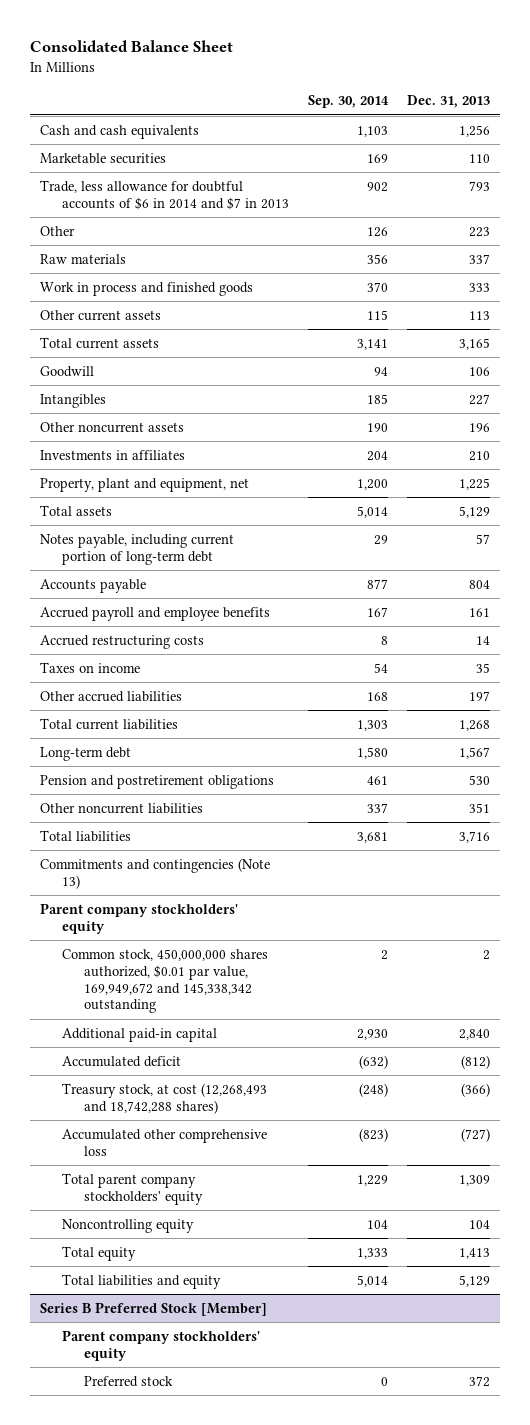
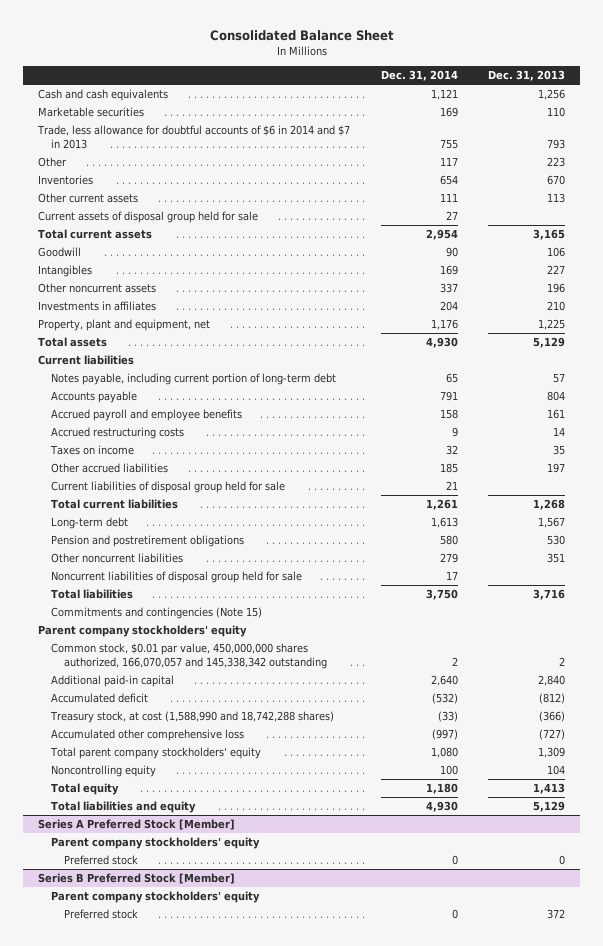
- | Sep. 30, 2014 | Dec. 31, 2013
+ | Dec. 31, 2014 | Dec. 31, 2013
- Raw materials | 356 | 337
- Work in process and finished goods | 370 | 333
+ Inventories | 654 | 670
+ Current assets of disposal group held for sale | 27 |
+ Current liabilities
+ Current liabilities of disposal group held for sale | 21 |
+ Noncurrent liabilities of disposal group held for sale | 17 |
- Commitments and contingencies (Note 13)
+ Commitments and contingencies (Note 15)
- Common stock, 450,000,000 shares authorized, $0.01 par value, 169,949,672 and 145,338,342 outstanding | 2 | 2
+ Common stock, $0.01 par value, 450,000,000 shares authorized, 166,070,057 and 145,338,342 outstanding | 2 | 2
- Treasury stock, at cost (12,268,493 and 18,742,288 shares) | (248) | (366)
+ Treasury stock, at cost (1,588,990 and 18,742,288 shares) | (33) | (366)
+ Series A Preferred Stock [Member]
+ Parent company stockholders' equity
+ Preferred stock | 0 | 0

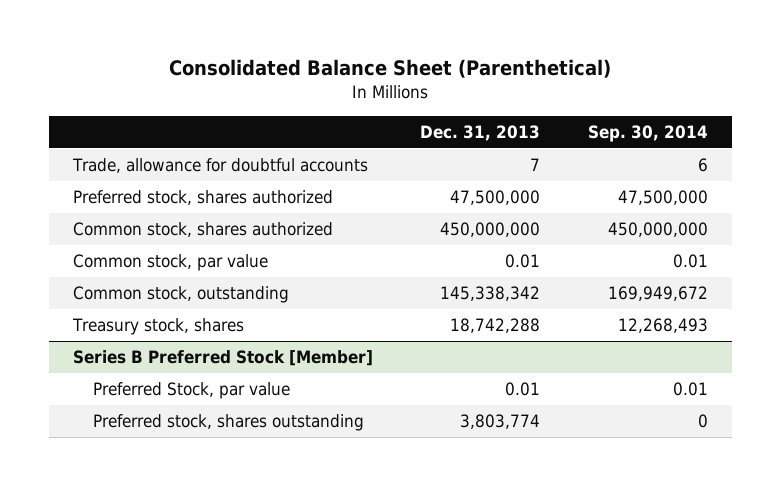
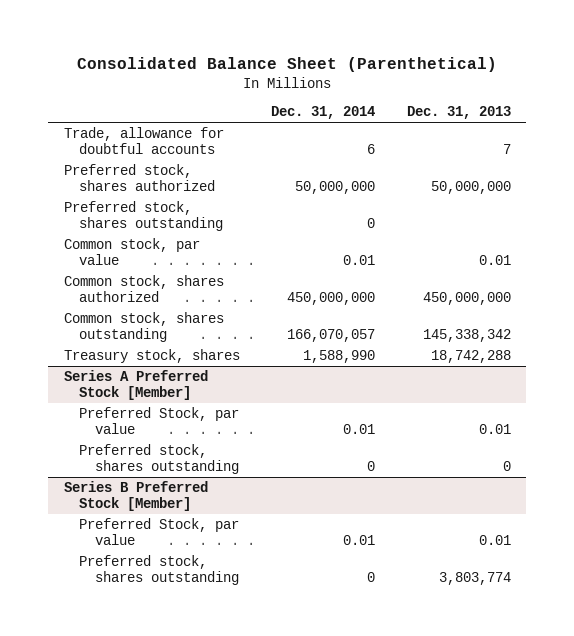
- | Dec. 31, 2013 | Sep. 30, 2014
+ | Dec. 31, 2014 | Dec. 31, 2013
- Preferred stock, shares authorized | 47,500,000 | 47,500,000
+ Preferred stock, shares authorized | 50,000,000 | 50,000,000
+ Preferred stock, shares outstanding | 0 |
- Common stock, outstanding | 145,338,342 | 169,949,672
moved down: Common stock, shares authorized | 450,000,000 | 450,000,000
+ Common stock, shares outstanding | 166,070,057 | 145,338,342
+ Series A Preferred Stock [Member]
+ Preferred Stock, par value | 0.01 | 0.01
+ Preferred stock, shares outstanding | 0 | 0

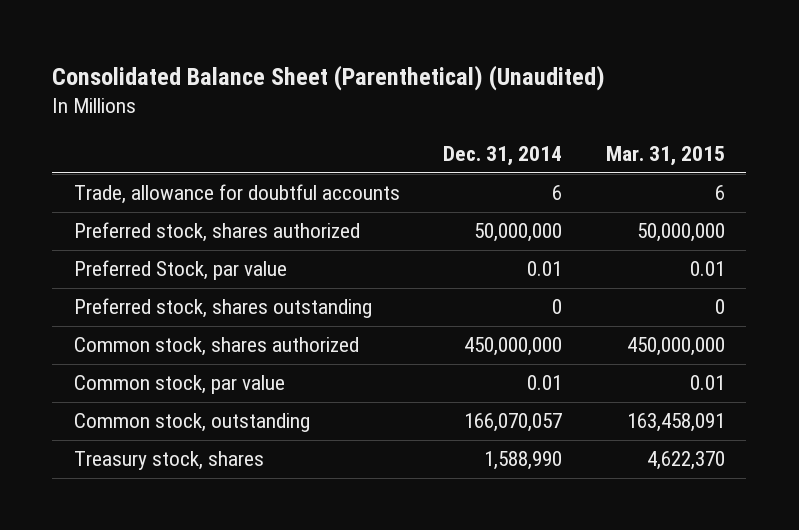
- Consolidated Balance Sheet (Parenthetical)
+ Consolidated Balance Sheet (Parenthetical) (Unaudited)
- | Dec. 31, 2014 | Dec. 31, 2013
+ | Dec. 31, 2014 | Mar. 31, 2015
+ Preferred Stock, par value | 0.01 | 0.01
- Common stock, shares outstanding | 166,070,057 | 145,338,342
moved down: Common stock, par value | 0.01 | 0.01
+ Common stock, outstanding | 166,070,057 | 163,458,091
- Series A Preferred Stock [Member]
- Preferred Stock, par value | 0.01 | 0.01
- Preferred stock, shares outstanding | 0 | 0
- Series B Preferred Stock [Member]
- Preferred Stock, par value | 0.01 | 0.01
- Preferred stock, shares outstanding | 0 | 3,803,774

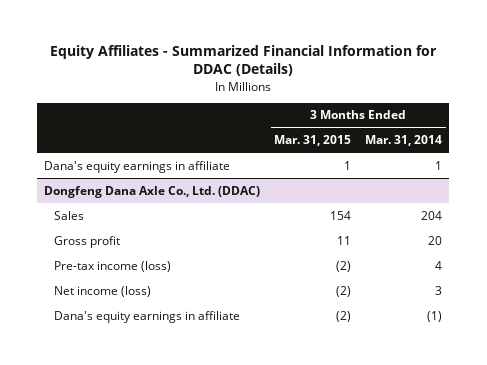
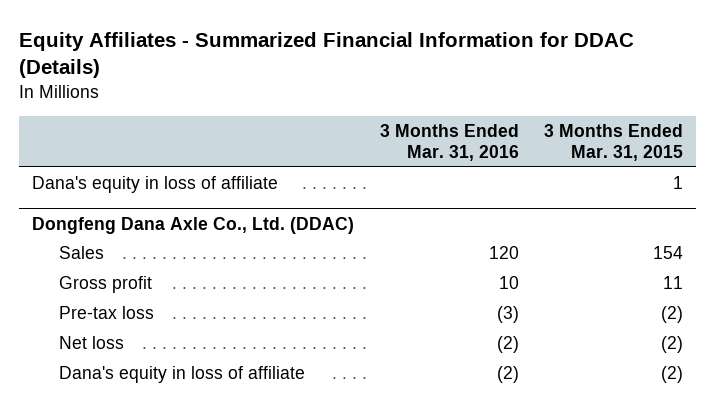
- | 3 Months Ended Mar. 31, 2015 | 3 Months Ended Mar. 31, 2014
+ | 3 Months Ended Mar. 31, 2016 | 3 Months Ended Mar. 31, 2015
- Dana's equity earnings in affiliate | 1 | 1
+ Dana's equity in loss of affiliate | | 1
@ Dongfeng Dana Axle Co., Ltd. (DDAC)
- Pre-tax income (loss) | (2) | 4
- Net income (loss) | (2) | 3
- Dana's equity earnings in affiliate | (2) | (1)
+ Pre-tax loss | (3) | (2)
+ Net loss | (2) | (2)
+ Dana's equity in loss of affiliate | (2) | (2)

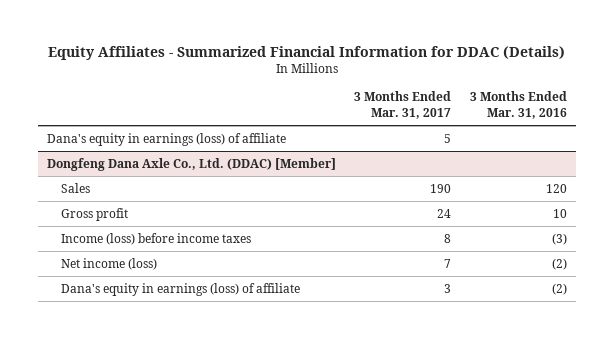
- | 3 Months Ended Mar. 31, 2016 | 3 Months Ended Mar. 31, 2015
+ | 3 Months Ended Mar. 31, 2017 | 3 Months Ended Mar. 31, 2016
- Dana's equity in loss of affiliate | | 1
- Dongfeng Dana Axle Co., Ltd. (DDAC)
+ Dana's equity in earnings (loss) of affiliate | 5 |
+ Dongfeng Dana Axle Co., Ltd. (DDAC) [Member]
- Pre-tax loss | (3) | (2)
- Net loss | (2) | (2)
- Dana's equity in loss of affiliate | (2) | (2)
+ Income (loss) before income taxes | 8 | (3)
+ Net income (loss) | 7 | (2)
+ Dana's equity in earnings (loss) of affiliate | 3 | (2)

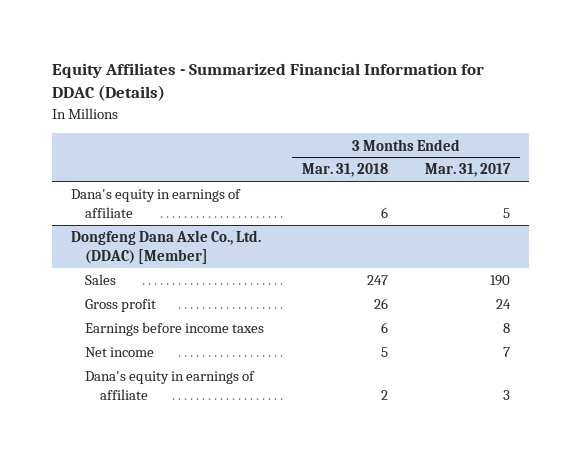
- | 3 Months Ended Mar. 31, 2017 | 3 Months Ended Mar. 31, 2016
+ | 3 Months Ended Mar. 31, 2018 | 3 Months Ended Mar. 31, 2017
- Dana's equity in earnings (loss) of affiliate | 5 |
+ Dana's equity in earnings of affiliate | 6 | 5
@ Dongfeng Dana Axle Co., Ltd. (DDAC) [Member]
- Income (loss) before income taxes | 8 | (3)
- Net income (loss) | 7 | (2)
- Dana's equity in earnings (loss) of affiliate | 3 | (2)
+ Earnings before income taxes | 6 | 8
+ Net income | 5 | 7
+ Dana's equity in earnings of affiliate | 2 | 3

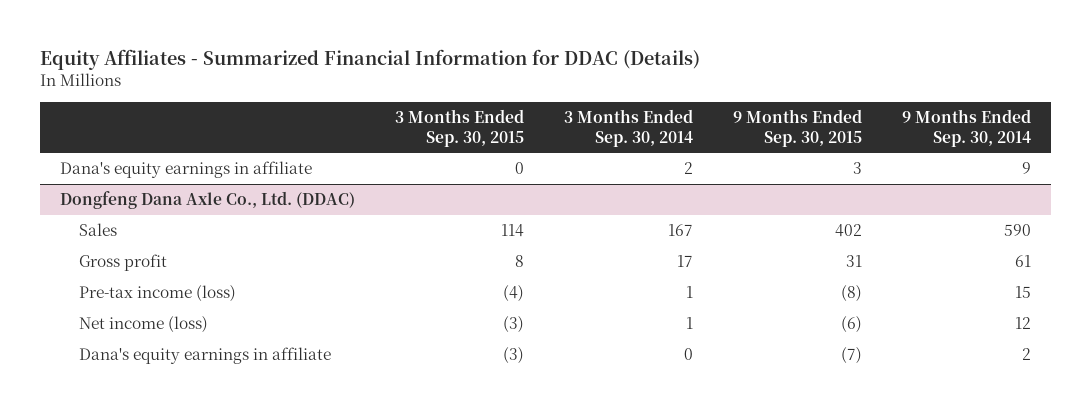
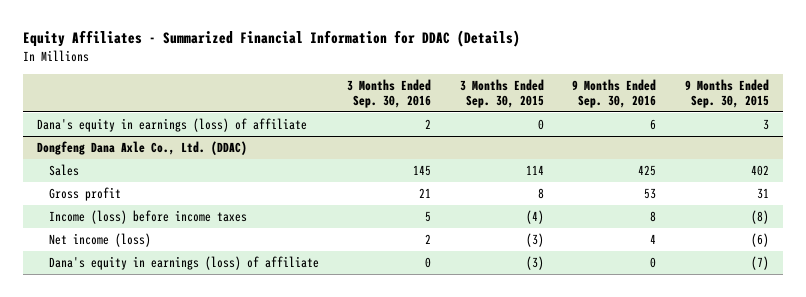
- | 3 Months Ended Sep. 30, 2015 | 3 Months Ended Sep. 30, 2014 | 9 Months Ended Sep. 30, 2015 | 9 Months Ended Sep. 30, 2014
+ | 3 Months Ended Sep. 30, 2016 | 3 Months Ended Sep. 30, 2015 | 9 Months Ended Sep. 30, 2016 | 9 Months Ended Sep. 30, 2015
- Dana's equity earnings in affiliate | 0 | 2 | 3 | 9
+ Dana's equity in earnings (loss) of affiliate | 2 | 0 | 6 | 3
@ Dongfeng Dana Axle Co., Ltd. (DDAC)
- Pre-tax income (loss) | (4) | 1 | (8) | 15
+ Income (loss) before income taxes | 5 | (4) | 8 | (8)
- Dana's equity earnings in affiliate | (3) | 0 | (7) | 2
+ Dana's equity in earnings (loss) of affiliate | 0 | (3) | 0 | (7)

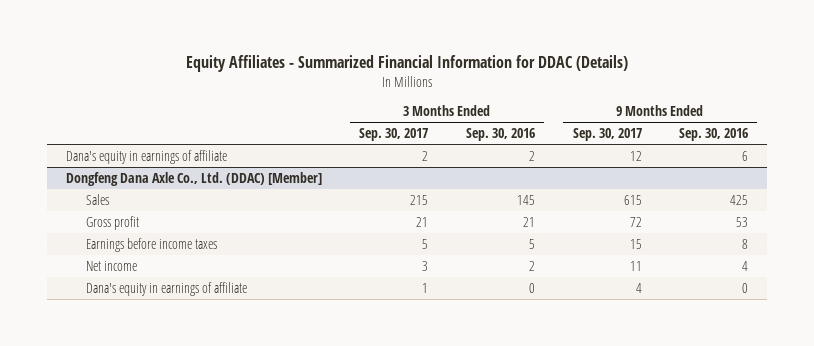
- | 3 Months Ended Sep. 30, 2016 | 3 Months Ended Sep. 30, 2015 | 9 Months Ended Sep. 30, 2016 | 9 Months Ended Sep. 30, 2015
+ | 3 Months Ended Sep. 30, 2017 | 3 Months Ended Sep. 30, 2016 | 9 Months Ended Sep. 30, 2017 | 9 Months Ended Sep. 30, 2016
- Dana's equity in earnings (loss) of affiliate | 2 | 0 | 6 | 3
- Dongfeng Dana Axle Co., Ltd. (DDAC)
+ Dana's equity in earnings of affiliate | 2 | 2 | 12 | 6
+ Dongfeng Dana Axle Co., Ltd. (DDAC) [Member]
- Income (loss) before income taxes | 5 | (4) | 8 | (8)
- Net income (loss) | 2 | (3) | 4 | (6)
- Dana's equity in earnings (loss) of affiliate | 0 | (3) | 0 | (7)
+ Earnings before income taxes | 5 | 5 | 15 | 8
+ Net income | 3 | 2 | 11 | 4
+ Dana's equity in earnings of affiliate | 1 | 0 | 4 | 0

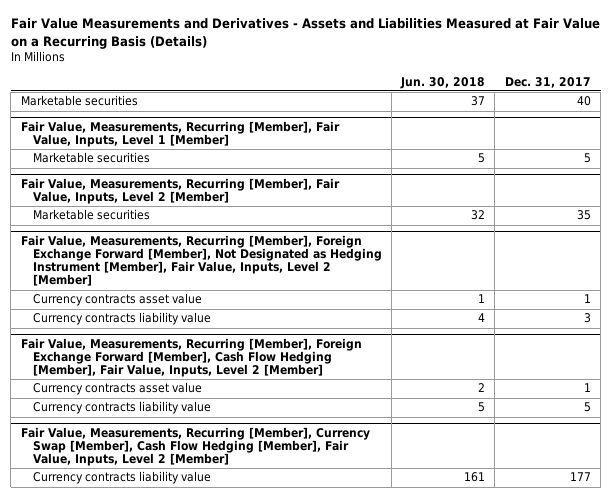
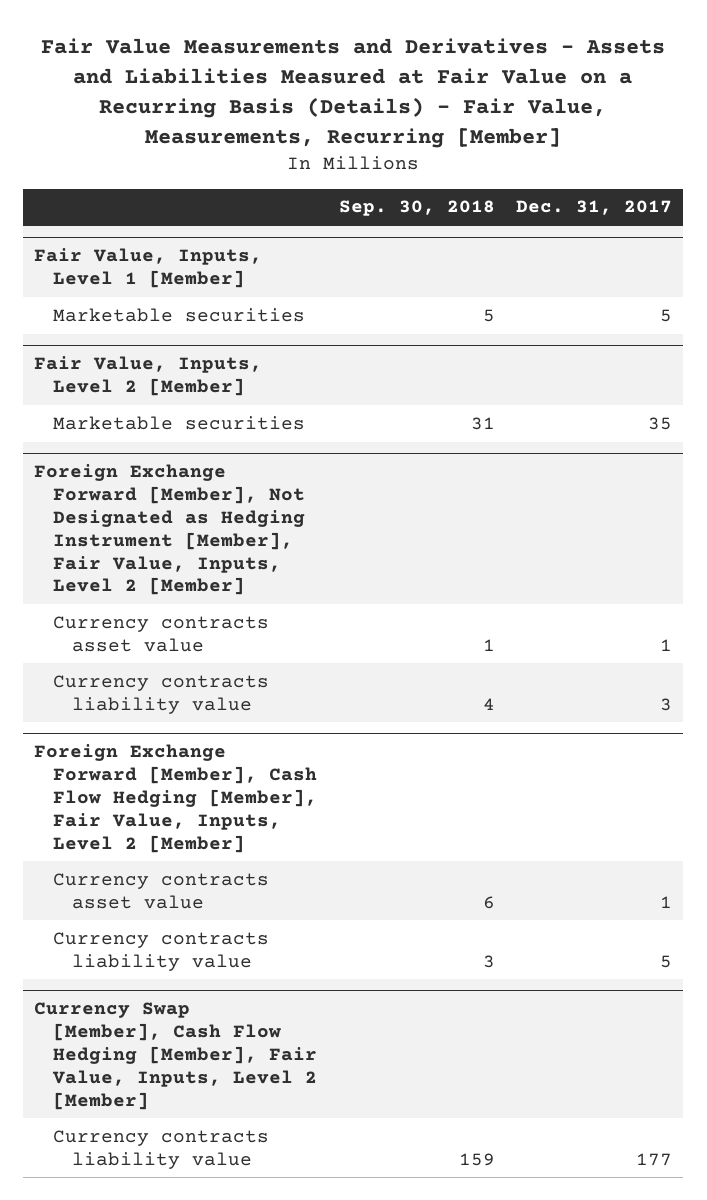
- Fair Value Measurements and Derivatives - Assets and Liabilities Measured at Fair Value on a Recurring Basis (Details)
+ Fair Value Measurements and Derivatives - Assets and Liabilities Measured at Fair Value on a Recurring Basis (Details) - Fair Value, Measurements, Recurring [Member]
- | Jun. 30, 2018 | Dec. 31, 2017
+ | Sep. 30, 2018 | Dec. 31, 2017
- Marketable securities | 37 | 40
- Fair Value, Measurements, Recurring [Member], Fair Value, Inputs, Level 1 [Member]
+ Fair Value, Inputs, Level 1 [Member]
- Fair Value, Measurements, Recurring [Member], Fair Value, Inputs, Level 2 [Member]
+ Fair Value, Inputs, Level 2 [Member]
- Fair Value, Measurements, Recurring [Member], Foreign Exchange Forward [Member], Not Designated as Hedging Instrument [Member], Fair Value, Inputs, Level 2 [Member]
+ Foreign Exchange Forward [Member], Not Designated as Hedging Instrument [Member], Fair Value, Inputs, Level 2 [Member]
- Fair Value, Measurements, Recurring [Member], Foreign Exchange Forward [Member], Cash Flow Hedging [Member], Fair Value, Inputs, Level 2 [Member]
+ Foreign Exchange Forward [Member], Cash Flow Hedging [Member], Fair Value, Inputs, Level 2 [Member]
- Fair Value, Measurements, Recurring [Member], Currency Swap [Member], Cash Flow Hedging [Member], Fair Value, Inputs, Level 2 [Member]
+ Currency Swap [Member], Cash Flow Hedging [Member], Fair Value, Inputs, Level 2 [Member]

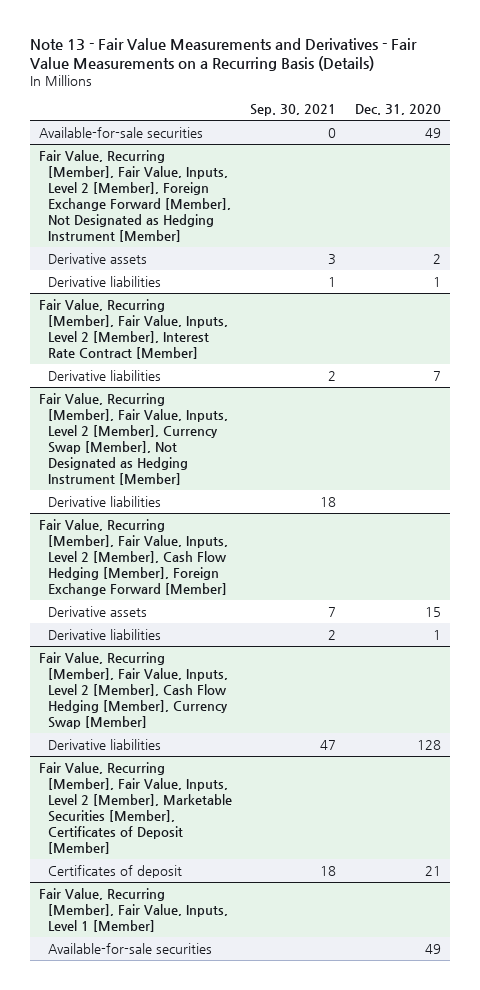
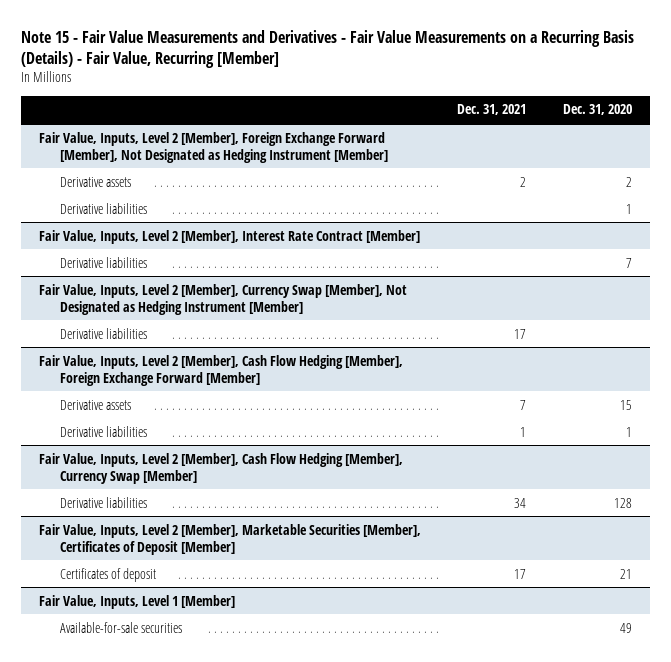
- Note 13 - Fair Value Measurements and Derivatives - Fair Value Measurements on a Recurring Basis (Details)
+ Note 15 - Fair Value Measurements and Derivatives - Fair Value Measurements on a Recurring Basis (Details) - Fair Value, Recurring [Member]
- | Sep. 30, 2021 | Dec. 31, 2020
+ | Dec. 31, 2021 | Dec. 31, 2020
- Available-for-sale securities | 0 | 49
- Fair Value, Recurring [Member], Fair Value, Inputs, Level 2 [Member], Foreign Exchange Forward [Member], Not Designated as Hedging Instrument [Member]
+ Fair Value, Inputs, Level 2 [Member], Foreign Exchange Forward [Member], Not Designated as Hedging Instrument [Member]
- Fair Value, Recurring [Member], Fair Value, Inputs, Level 2 [Member], Interest Rate Contract [Member]
+ Fair Value, Inputs, Level 2 [Member], Interest Rate Contract [Member]
- Fair Value, Recurring [Member], Fair Value, Inputs, Level 2 [Member], Currency Swap [Member], Not Designated as Hedging Instrument [Member]
+ Fair Value, Inputs, Level 2 [Member], Currency Swap [Member], Not Designated as Hedging Instrument [Member]
- Fair Value, Recurring [Member], Fair Value, Inputs, Level 2 [Member], Cash Flow Hedging [Member], Foreign Exchange Forward [Member]
+ Fair Value, Inputs, Level 2 [Member], Cash Flow Hedging [Member], Foreign Exchange Forward [Member]
- Fair Value, Recurring [Member], Fair Value, Inputs, Level 2 [Member], Cash Flow Hedging [Member], Currency Swap [Member]
+ Fair Value, Inputs, Level 2 [Member], Cash Flow Hedging [Member], Currency Swap [Member]
- Fair Value, Recurring [Member], Fair Value, Inputs, Level 2 [Member], Marketable Securities [Member], Certificates of Deposit [Member]
+ Fair Value, Inputs, Level 2 [Member], Marketable Securities [Member], Certificates of Deposit [Member]
- Fair Value, Recurring [Member], Fair Value, Inputs, Level 1 [Member]
+ Fair Value, Inputs, Level 1 [Member]

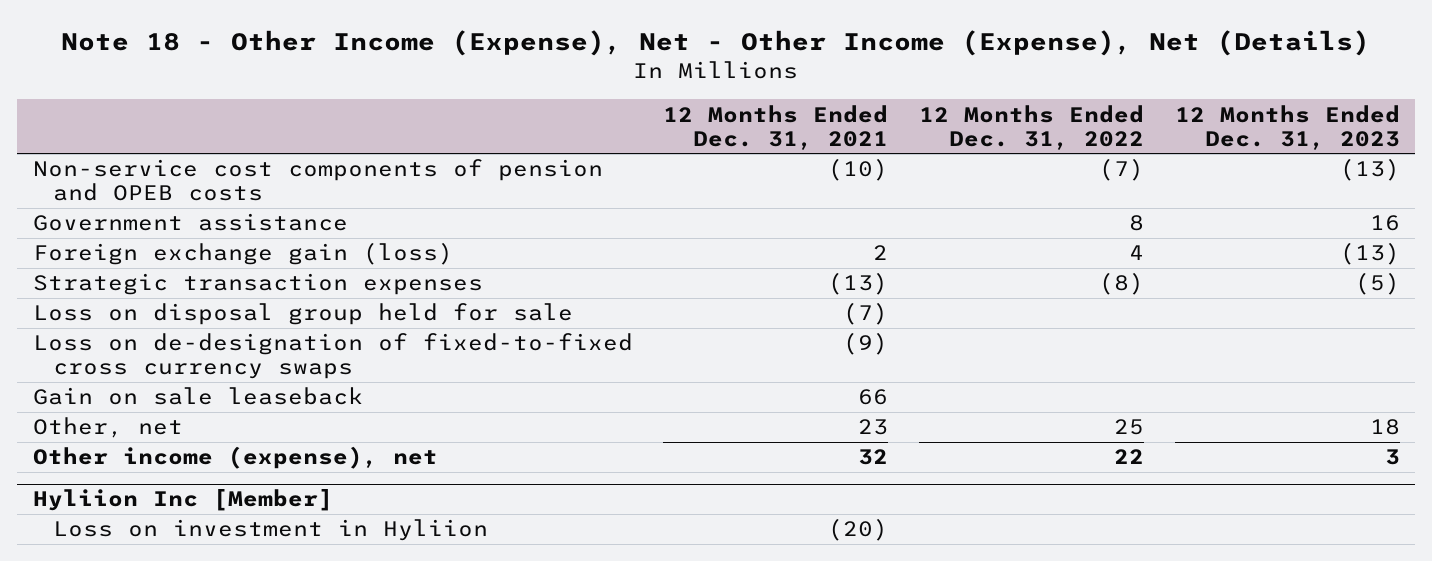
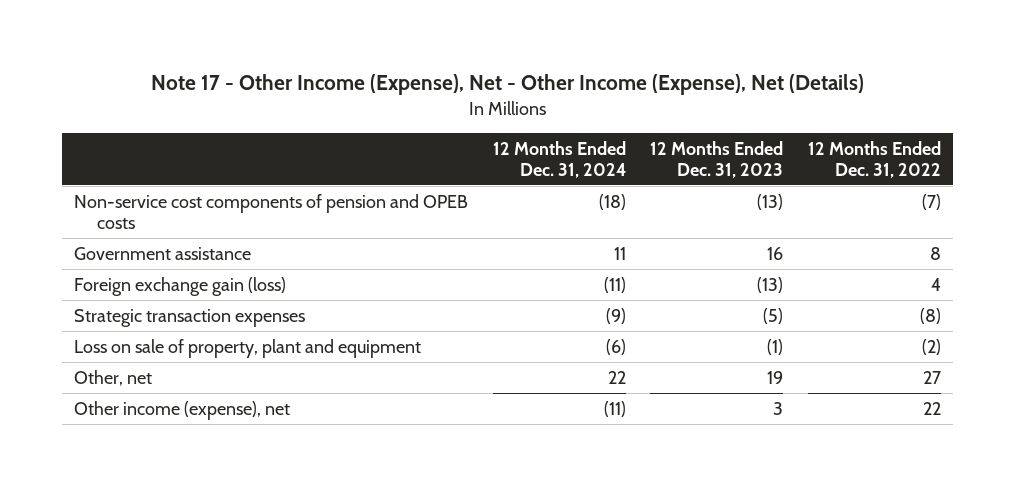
- Note 18 - Other Income (Expense), Net - Other Income (Expense), Net (Details)
+ Note 17 - Other Income (Expense), Net - Other Income (Expense), Net (Details)
- | 12 Months Ended Dec. 31, 2021 | 12 Months Ended Dec. 31, 2022 | 12 Months Ended Dec. 31, 2023
+ | 12 Months Ended Dec. 31, 2024 | 12 Months Ended Dec. 31, 2023 | 12 Months Ended Dec. 31, 2022
- Loss on disposal group held for sale | (7) | |
- Loss on de-designation of fixed-to-fixed cross currency swaps | (9) | |
- Gain on sale leaseback | 66 | |
- Other, net | 23 | 25 | 18
+ Loss on sale of property, plant and equipment | (6) | (1) | (2)
+ Other, net | 22 | 19 | 27
- Hyliion Inc [Member]
- Loss on investment in Hyliion | (20) | |

